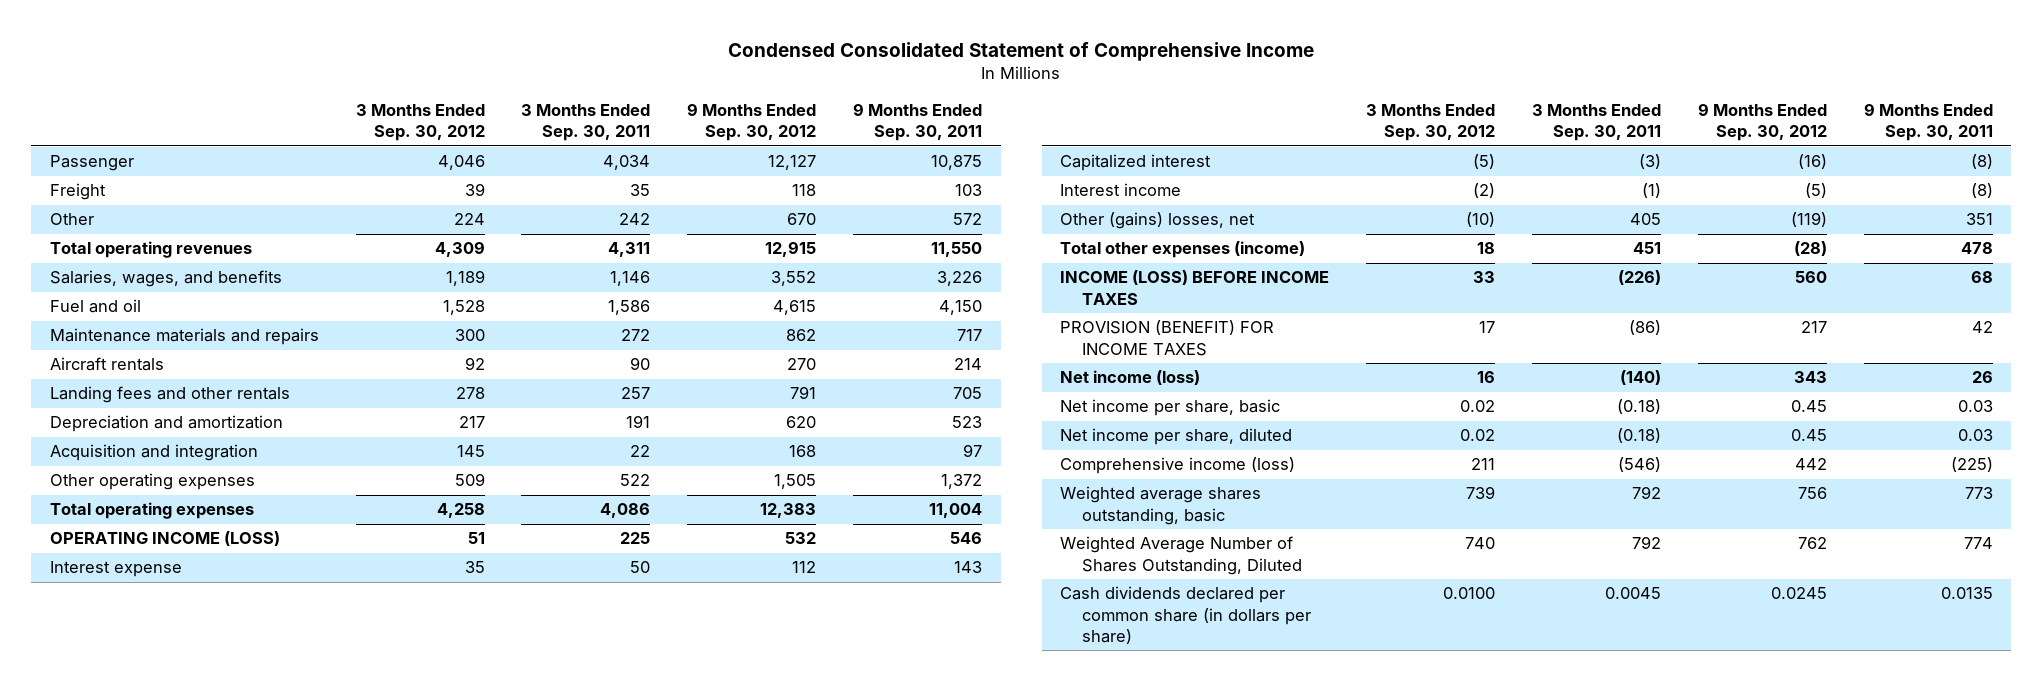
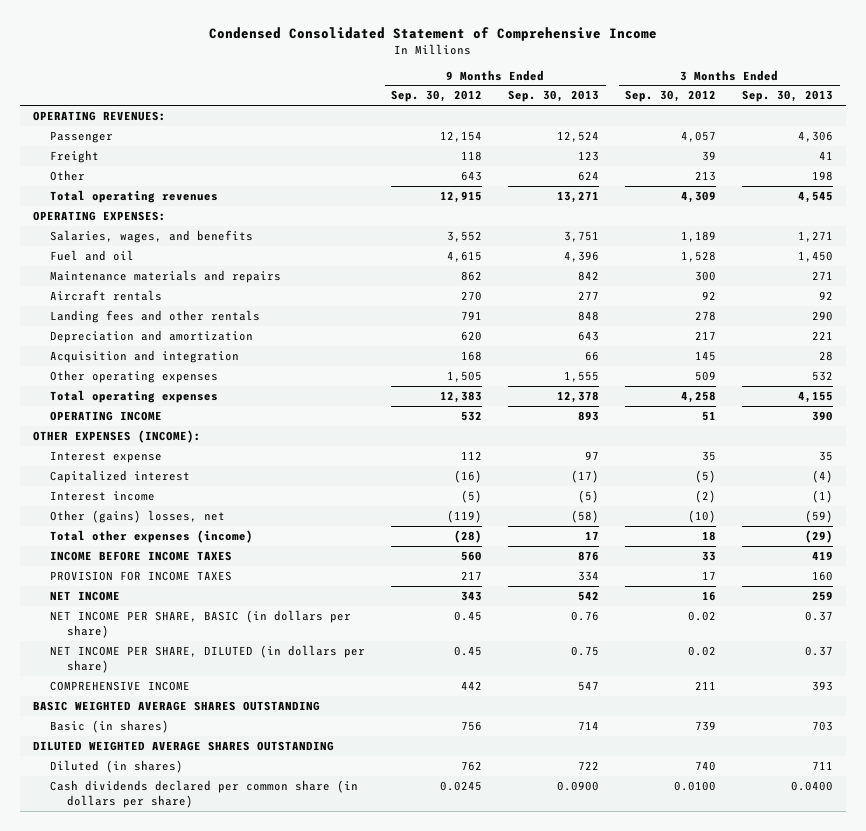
- | 3 Months Ended Sep. 30, 2012 | 3 Months Ended Sep. 30, 2011 | 9 Months Ended Sep. 30, 2012 | 9 Months Ended Sep. 30, 2011
+ | 9 Months Ended Sep. 30, 2012 | 9 Months Ended Sep. 30, 2013 | 3 Months Ended Sep. 30, 2012 | 3 Months Ended Sep. 30, 2013
- Passenger | 4,046 | 4,034 | 12,127 | 10,875
+ OPERATING REVENUES:
+ Passenger | 12,154 | 12,524 | 4,057 | 4,306
- Other | 224 | 242 | 670 | 572
+ Other | 643 | 624 | 213 | 198
+ OPERATING EXPENSES:
- OPERATING INCOME (LOSS) | 51 | 225 | 532 | 546
+ OPERATING INCOME | 532 | 893 | 51 | 390
+ OTHER EXPENSES (INCOME):
- INCOME (LOSS) BEFORE INCOME TAXES | 33 | (226) | 560 | 68
- PROVISION (BENEFIT) FOR INCOME TAXES | 17 | (86) | 217 | 42
- Net income (loss) | 16 | (140) | 343 | 26
- Net income per share, basic | 0.02 | (0.18) | 0.45 | 0.03
- Net income per share, diluted | 0.02 | (0.18) | 0.45 | 0.03
- Comprehensive income (loss) | 211 | (546) | 442 | (225)
- Weighted average shares outstanding, basic | 739 | 792 | 756 | 773
- Weighted Average Number of Shares Outstanding, Diluted | 740 | 792 | 762 | 774
+ INCOME BEFORE INCOME TAXES | 560 | 876 | 33 | 419
+ PROVISION FOR INCOME TAXES | 217 | 334 | 17 | 160
+ NET INCOME | 343 | 542 | 16 | 259
+ NET INCOME PER SHARE, BASIC (in dollars per share) | 0.45 | 0.76 | 0.02 | 0.37
+ NET INCOME PER SHARE, DILUTED (in dollars per share) | 0.45 | 0.75 | 0.02 | 0.37
+ COMPREHENSIVE INCOME | 442 | 547 | 211 | 393
+ BASIC WEIGHTED AVERAGE SHARES OUTSTANDING
+ Basic (in shares) | 756 | 714 | 739 | 703
+ DILUTED WEIGHTED AVERAGE SHARES OUTSTANDING
+ Diluted (in shares) | 762 | 722 | 740 | 711

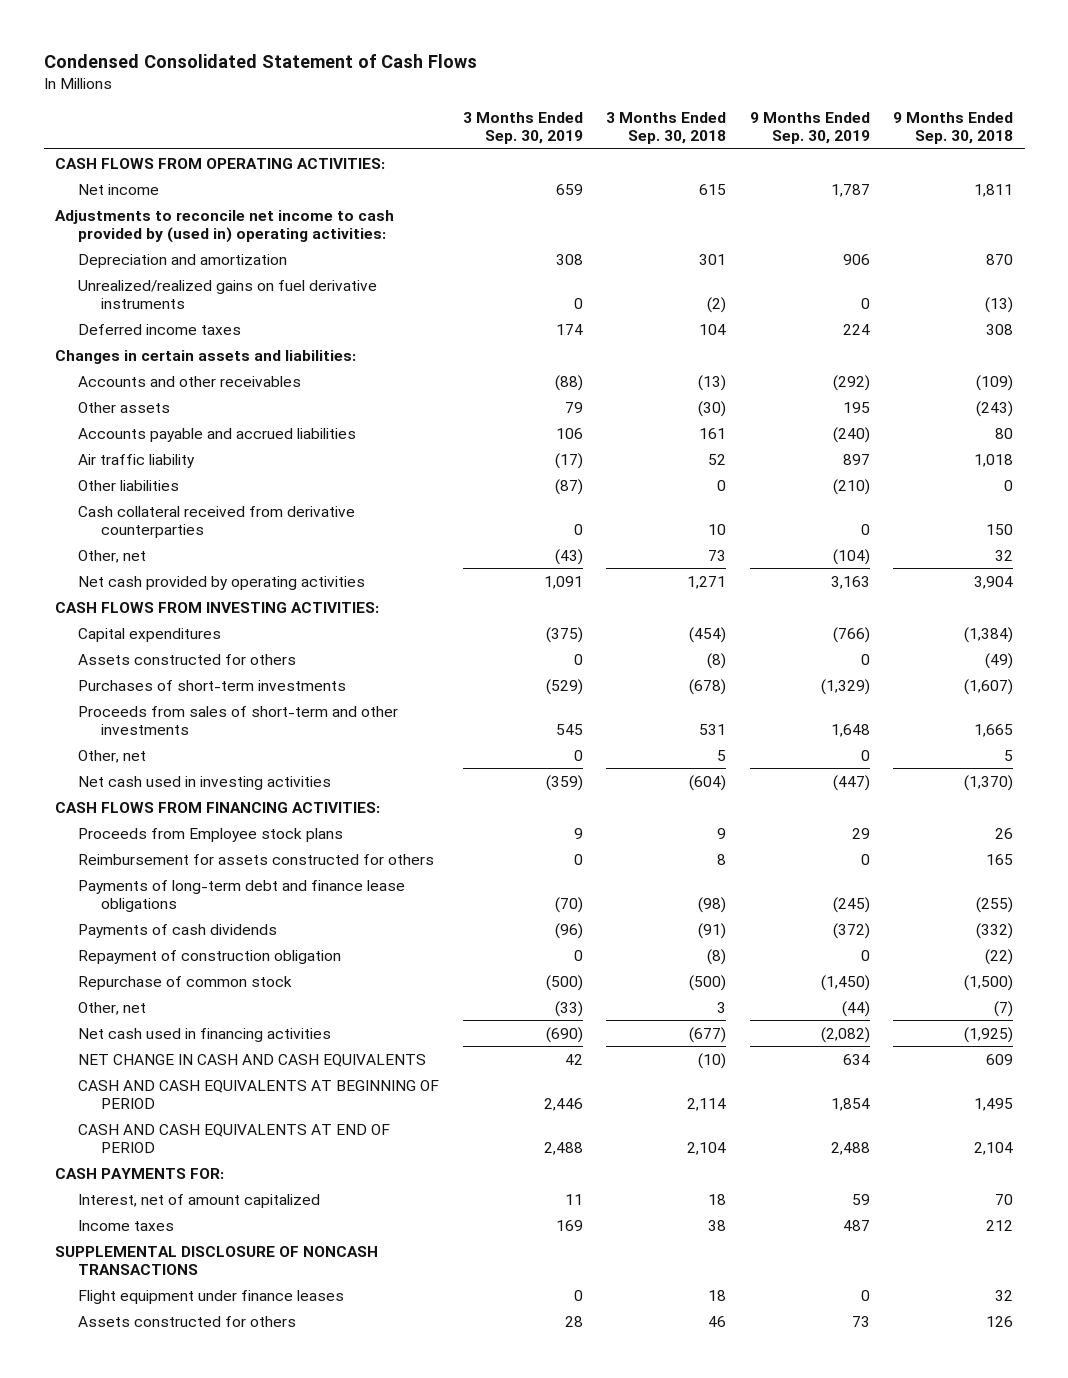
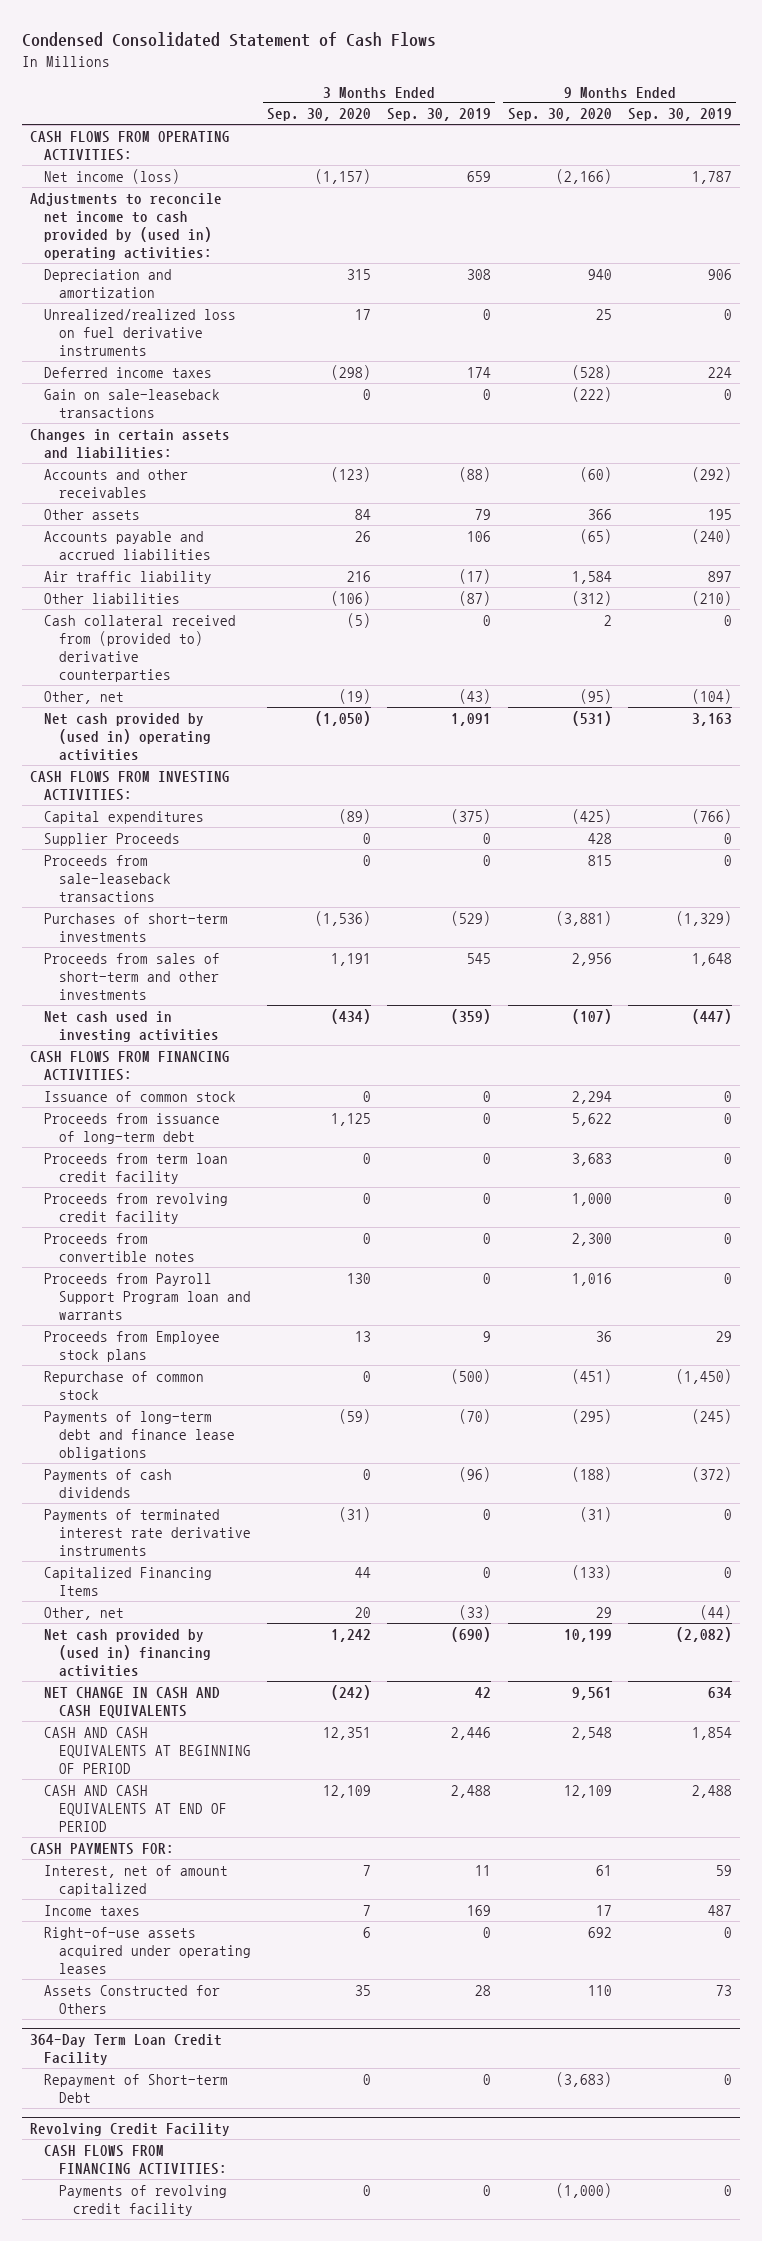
- | 3 Months Ended Sep. 30, 2019 | 3 Months Ended Sep. 30, 2018 | 9 Months Ended Sep. 30, 2019 | 9 Months Ended Sep. 30, 2018
+ | 3 Months Ended Sep. 30, 2020 | 3 Months Ended Sep. 30, 2019 | 9 Months Ended Sep. 30, 2020 | 9 Months Ended Sep. 30, 2019
- Net income | 659 | 615 | 1,787 | 1,811
+ Net income (loss) | (1,157) | 659 | (2,166) | 1,787
- Unrealized/realized gains on fuel derivative instruments | 0 | (2) | 0 | (13)
+ Unrealized/realized loss on fuel derivative instruments | 17 | 0 | 25 | 0
+ Gain on sale-leaseback transactions | 0 | 0 | (222) | 0
- Cash collateral received from derivative counterparties | 0 | 10 | 0 | 150
+ Cash collateral received from (provided to) derivative counterparties | (5) | 0 | 2 | 0
- Net cash provided by operating activities | 1,091 | 1,271 | 3,163 | 3,904
+ Net cash provided by (used in) operating activities | (1,050) | 1,091 | (531) | 3,163
- Assets constructed for others | 0 | (8) | 0 | (49)
+ Supplier Proceeds | 0 | 0 | 428 | 0
+ Proceeds from sale-leaseback transactions | 0 | 0 | 815 | 0
- Other, net | 0 | 5 | 0 | 5
+ Issuance of common stock | 0 | 0 | 2,294 | 0
+ Proceeds from issuance of long-term debt | 1,125 | 0 | 5,622 | 0
+ Proceeds from term loan credit facility | 0 | 0 | 3,683 | 0
+ Proceeds from revolving credit facility | 0 | 0 | 1,000 | 0
+ Proceeds from convertible notes | 0 | 0 | 2,300 | 0
+ Proceeds from Payroll Support Program loan and warrants | 130 | 0 | 1,016 | 0
- Reimbursement for assets constructed for others | 0 | 8 | 0 | 165
moved up: Repurchase of common stock | 0 | (500) | (451) | (1,450)
- Repayment of construction obligation | 0 | (8) | 0 | (22)
+ Payments of terminated interest rate derivative instruments | (31) | 0 | (31) | 0
+ Capitalized Financing Items | 44 | 0 | (133) | 0
- Net cash used in financing activities | (690) | (677) | (2,082) | (1,925)
+ Net cash provided by (used in) financing activities | 1,242 | (690) | 10,199 | (2,082)
- SUPPLEMENTAL DISCLOSURE OF NONCASH TRANSACTIONS
- Flight equipment under finance leases | 0 | 18 | 0 | 32
- Assets constructed for others | 28 | 46 | 73 | 126
+ Right-of-use assets acquired under operating leases | 6 | 0 | 692 | 0
+ Assets Constructed for Others | 35 | 28 | 110 | 73
+ 364-Day Term Loan Credit Facility
+ Repayment of Short-term Debt | 0 | 0 | (3,683) | 0
+ Revolving Credit Facility
+ CASH FLOWS FROM FINANCING ACTIVITIES:
+ Payments of revolving credit facility | 0 | 0 | (1,000) | 0

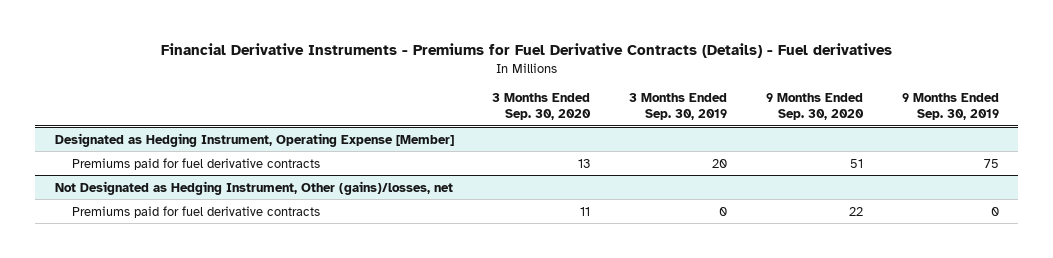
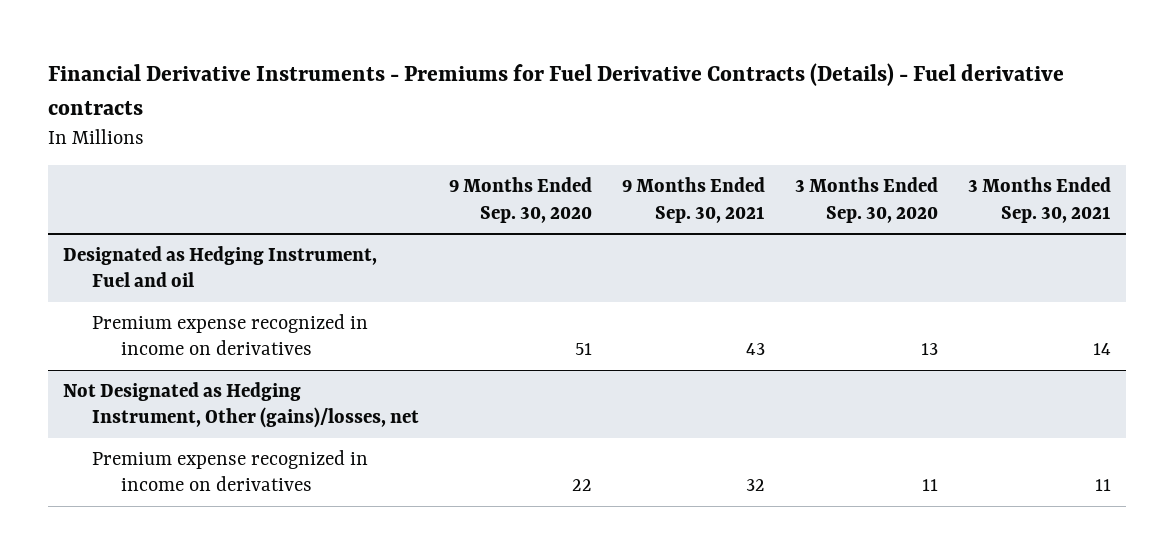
- Financial Derivative Instruments - Premiums for Fuel Derivative Contracts (Details) - Fuel derivatives
+ Financial Derivative Instruments - Premiums for Fuel Derivative Contracts (Details) - Fuel derivative contracts
- | 3 Months Ended Sep. 30, 2020 | 3 Months Ended Sep. 30, 2019 | 9 Months Ended Sep. 30, 2020 | 9 Months Ended Sep. 30, 2019
+ | 9 Months Ended Sep. 30, 2020 | 9 Months Ended Sep. 30, 2021 | 3 Months Ended Sep. 30, 2020 | 3 Months Ended Sep. 30, 2021
- Designated as Hedging Instrument, Operating Expense [Member]
- Premiums paid for fuel derivative contracts | 13 | 20 | 51 | 75
+ Designated as Hedging Instrument, Fuel and oil
+ Premium expense recognized in income on derivatives | 51 | 43 | 13 | 14
@ Not Designated as Hedging Instrument, Other (gains)/losses, net
- Premiums paid for fuel derivative contracts | 11 | 0 | 22 | 0
+ Premium expense recognized in income on derivatives | 22 | 32 | 11 | 11

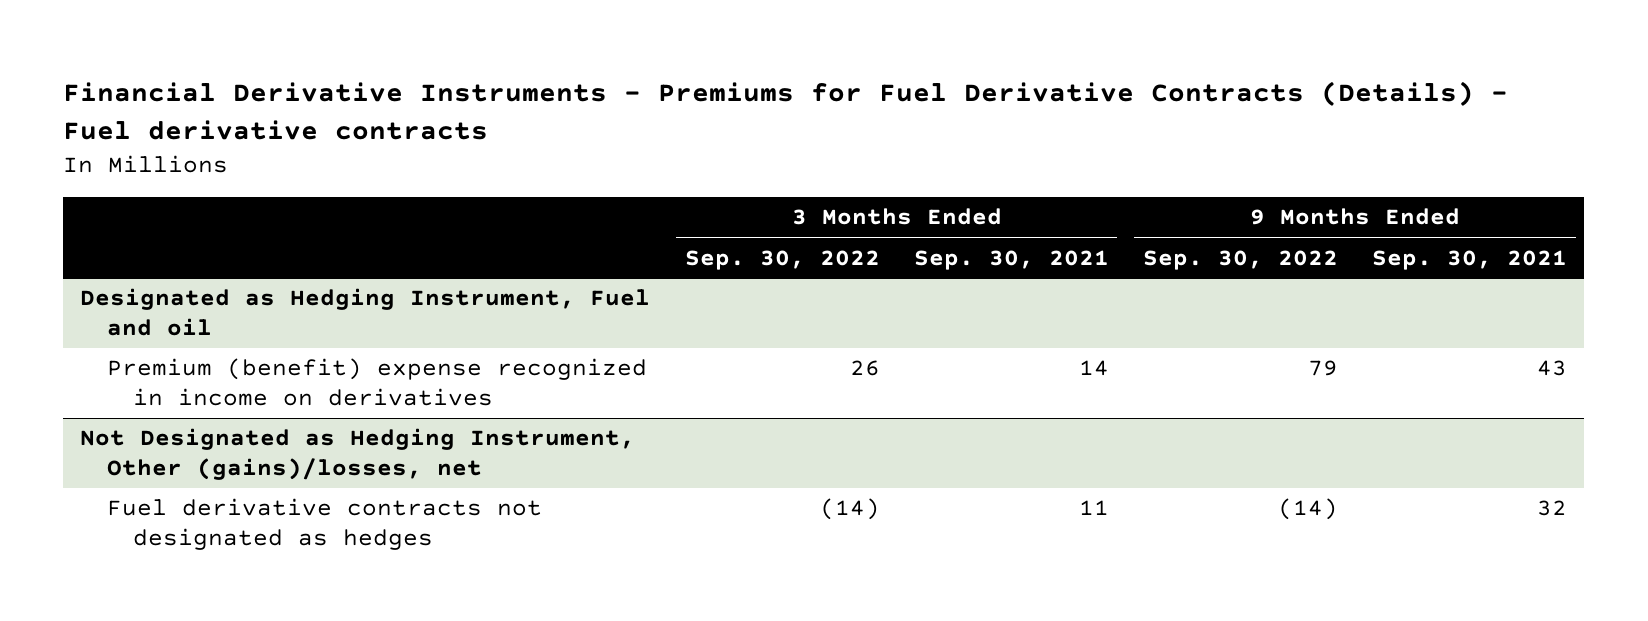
- | 9 Months Ended Sep. 30, 2020 | 9 Months Ended Sep. 30, 2021 | 3 Months Ended Sep. 30, 2020 | 3 Months Ended Sep. 30, 2021
+ | 3 Months Ended Sep. 30, 2022 | 3 Months Ended Sep. 30, 2021 | 9 Months Ended Sep. 30, 2022 | 9 Months Ended Sep. 30, 2021
@ Designated as Hedging Instrument, Fuel and oil
- Premium expense recognized in income on derivatives | 51 | 43 | 13 | 14
+ Premium (benefit) expense recognized in income on derivatives | 26 | 14 | 79 | 43
@ Not Designated as Hedging Instrument, Other (gains)/losses, net
- Premium expense recognized in income on derivatives | 22 | 32 | 11 | 11
+ Fuel derivative contracts not designated as hedges | (14) | 11 | (14) | 32

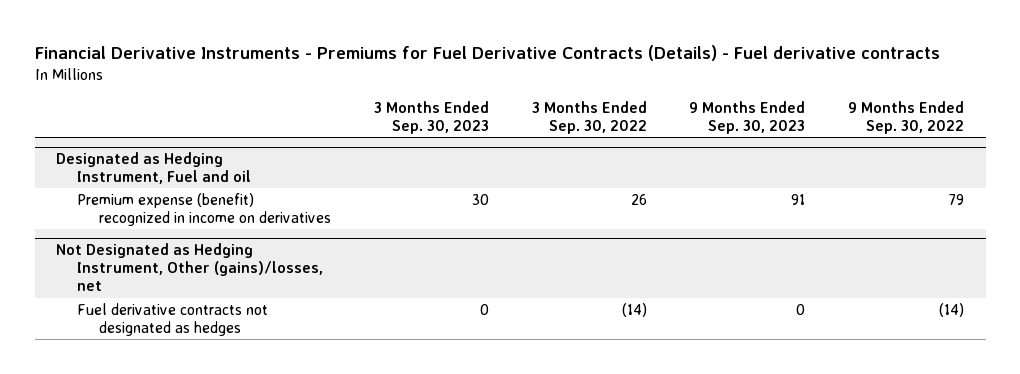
- | 3 Months Ended Sep. 30, 2022 | 3 Months Ended Sep. 30, 2021 | 9 Months Ended Sep. 30, 2022 | 9 Months Ended Sep. 30, 2021
+ | 3 Months Ended Sep. 30, 2023 | 3 Months Ended Sep. 30, 2022 | 9 Months Ended Sep. 30, 2023 | 9 Months Ended Sep. 30, 2022
@ Designated as Hedging Instrument, Fuel and oil
- Premium (benefit) expense recognized in income on derivatives | 26 | 14 | 79 | 43
+ Premium expense (benefit) recognized in income on derivatives | 30 | 26 | 91 | 79

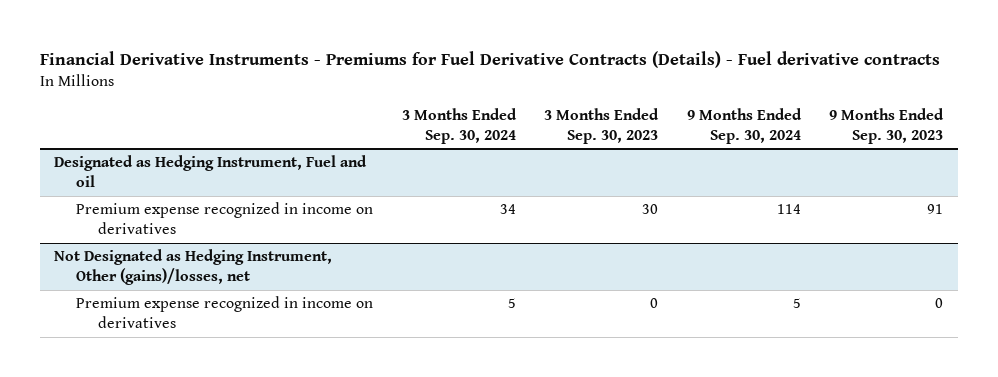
- | 3 Months Ended Sep. 30, 2023 | 3 Months Ended Sep. 30, 2022 | 9 Months Ended Sep. 30, 2023 | 9 Months Ended Sep. 30, 2022
+ | 3 Months Ended Sep. 30, 2024 | 3 Months Ended Sep. 30, 2023 | 9 Months Ended Sep. 30, 2024 | 9 Months Ended Sep. 30, 2023
@ Designated as Hedging Instrument, Fuel and oil
- Premium expense (benefit) recognized in income on derivatives | 30 | 26 | 91 | 79
+ Premium expense recognized in income on derivatives | 34 | 30 | 114 | 91
@ Not Designated as Hedging Instrument, Other (gains)/losses, net
- Fuel derivative contracts not designated as hedges | 0 | (14) | 0 | (14)
+ Premium expense recognized in income on derivatives | 5 | 0 | 5 | 0

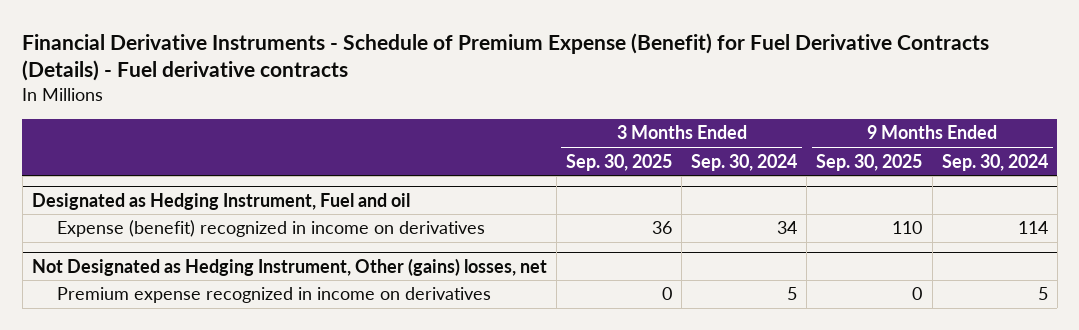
- Financial Derivative Instruments - Premiums for Fuel Derivative Contracts (Details) - Fuel derivative contracts
+ Financial Derivative Instruments - Schedule of Premium Expense (Benefit) for Fuel Derivative Contracts (Details) - Fuel derivative contracts
- | 3 Months Ended Sep. 30, 2024 | 3 Months Ended Sep. 30, 2023 | 9 Months Ended Sep. 30, 2024 | 9 Months Ended Sep. 30, 2023
+ | 3 Months Ended Sep. 30, 2025 | 3 Months Ended Sep. 30, 2024 | 9 Months Ended Sep. 30, 2025 | 9 Months Ended Sep. 30, 2024
@ Designated as Hedging Instrument, Fuel and oil
- Premium expense recognized in income on derivatives | 34 | 30 | 114 | 91
- Not Designated as Hedging Instrument, Other (gains)/losses, net
@ Designated as Hedging Instrument, Fuel and oil
+ Expense (benefit) recognized in income on derivatives | 36 | 34 | 110 | 114
+ Not Designated as Hedging Instrument, Other (gains) losses, net

